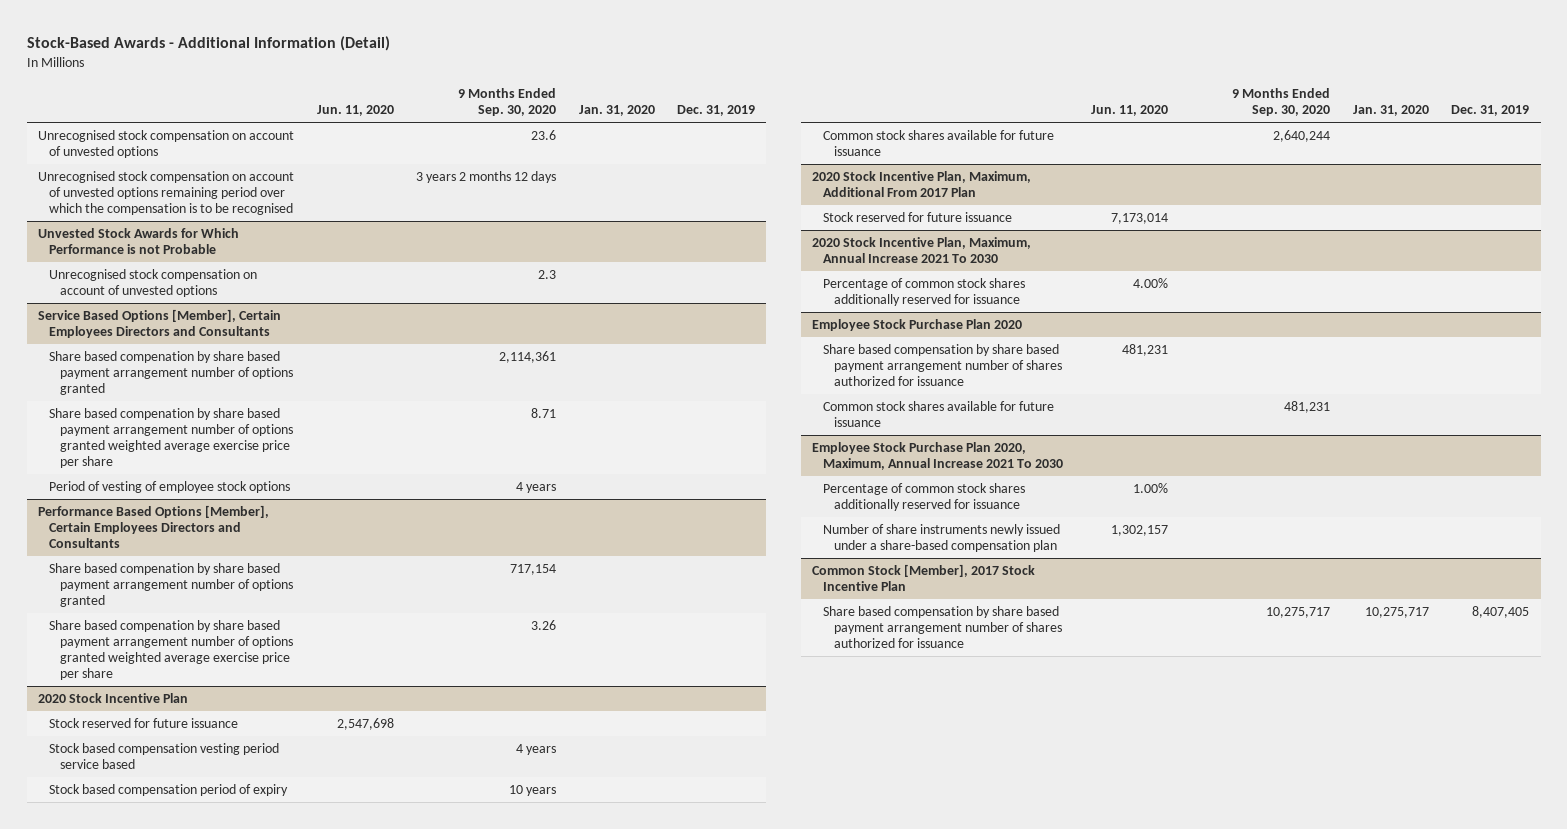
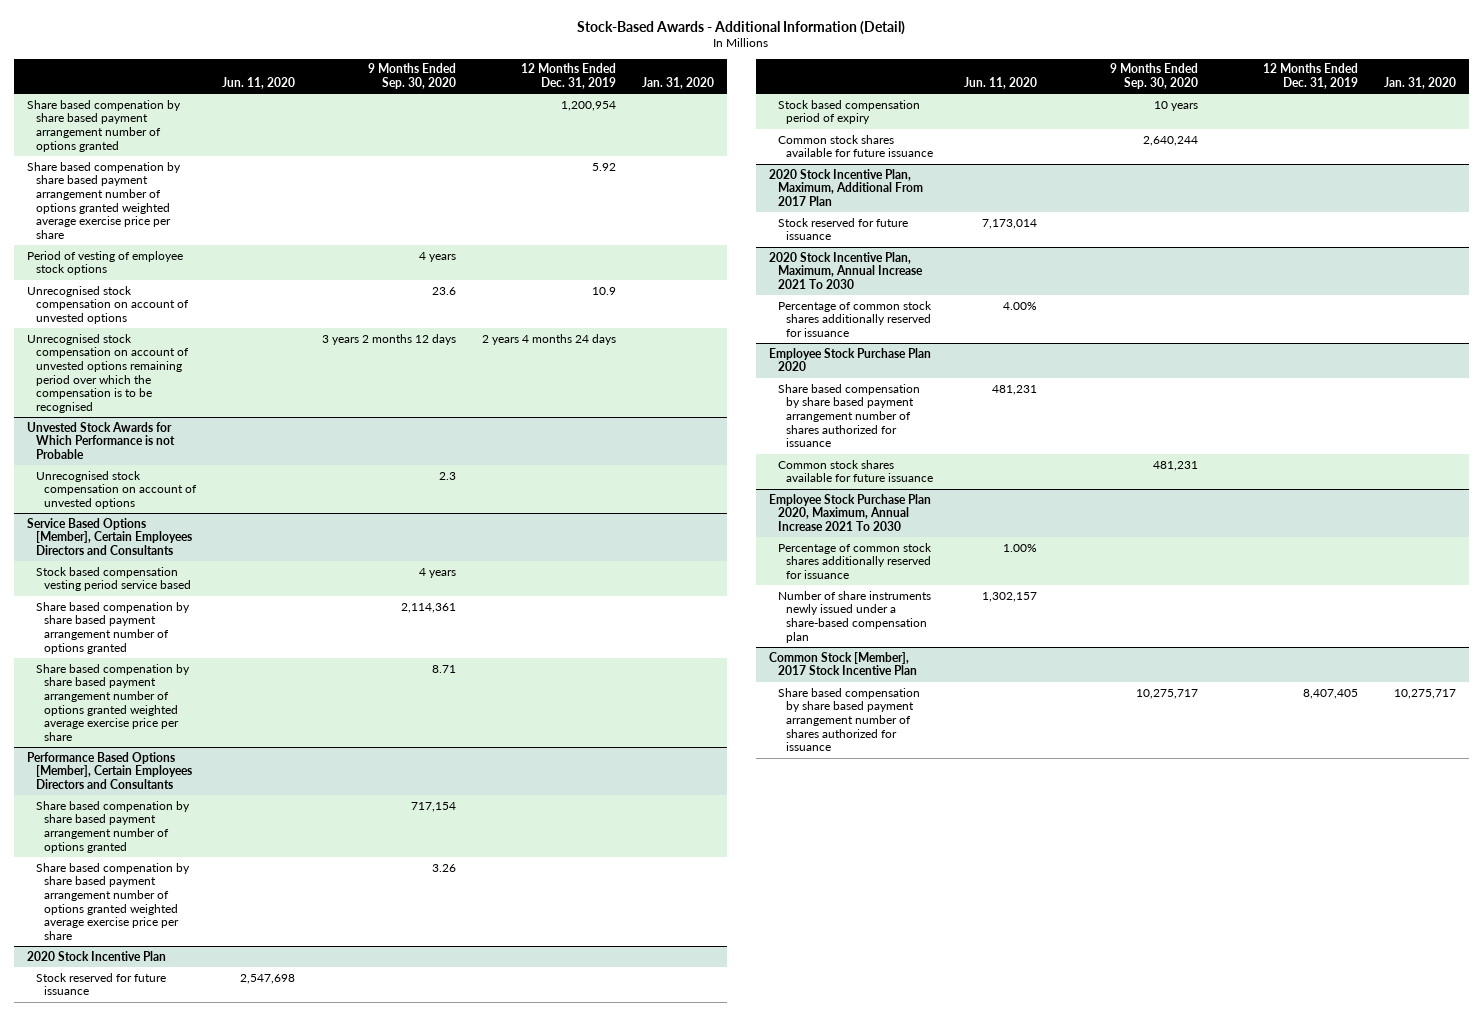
- | Jun. 11, 2020 | 9 Months Ended Sep. 30, 2020 | Jan. 31, 2020 | Dec. 31, 2019
+ | Jun. 11, 2020 | 9 Months Ended Sep. 30, 2020 | 12 Months Ended Dec. 31, 2019 | Jan. 31, 2020
+ Share based compenation by share based payment arrangement number of options granted | | | 1,200,954 |
+ Share based compenation by share based payment arrangement number of options granted weighted average exercise price per share | | | 5.92 |
+ Period of vesting of employee stock options | | 4 years | |
@ Service Based Options [Member], Certain Employees Directors and Consultants
+ Stock based compensation vesting period service based | | 4 years | |
- Period of vesting of employee stock options | | 4 years | |
@ 2020 Stock Incentive Plan
- Stock based compensation vesting period service based | | 4 years | |

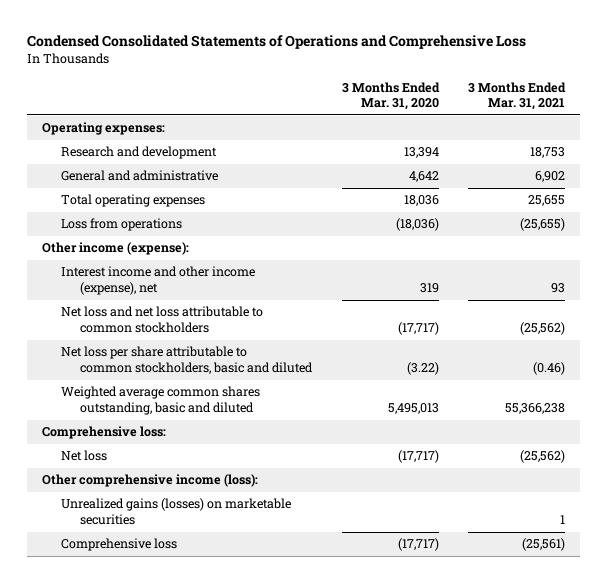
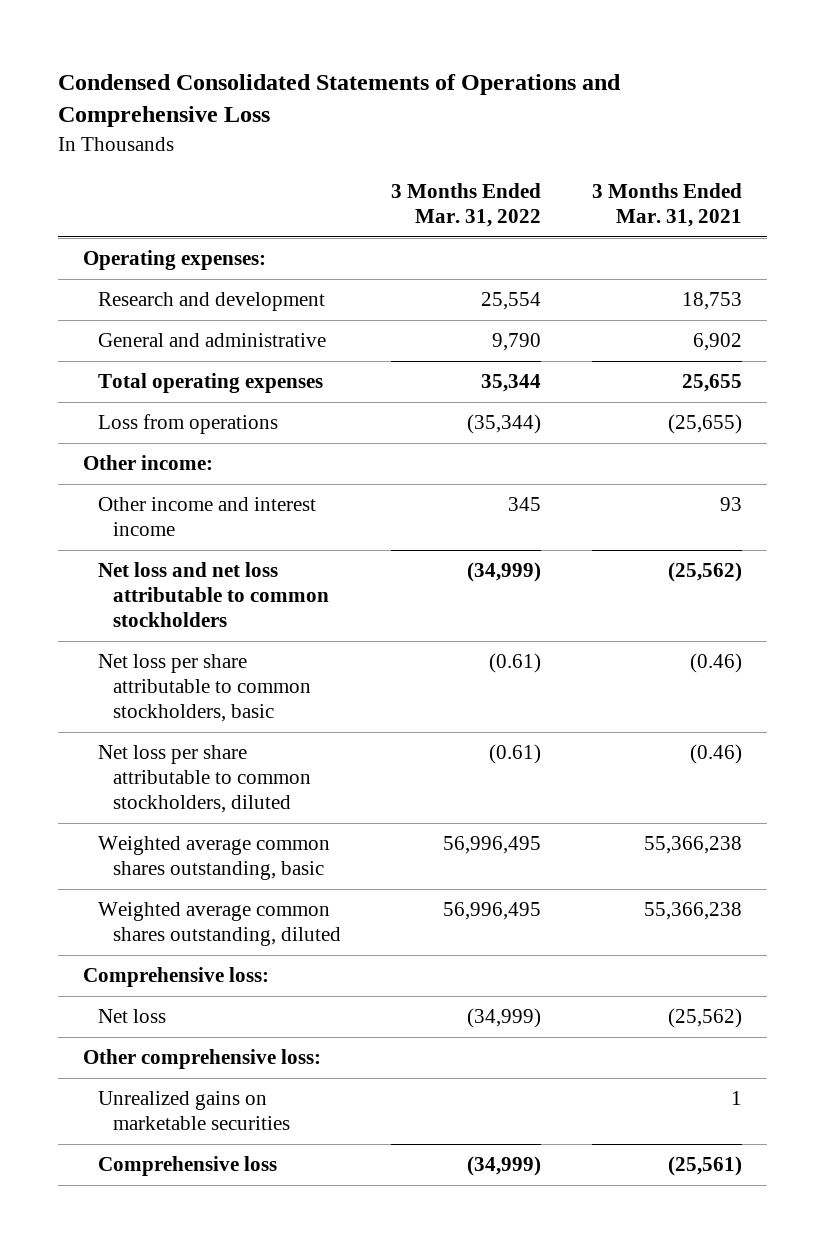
- | 3 Months Ended Mar. 31, 2020 | 3 Months Ended Mar. 31, 2021
+ | 3 Months Ended Mar. 31, 2022 | 3 Months Ended Mar. 31, 2021
- Other income (expense):
- Interest income and other income (expense), net | 319 | 93
+ Other income:
+ Other income and interest income | 345 | 93
- Net loss per share attributable to common stockholders, basic and diluted | (3.22) | (0.46)
- Weighted average common shares outstanding, basic and diluted | 5,495,013 | 55,366,238
+ Net loss per share attributable to common stockholders, basic | (0.61) | (0.46)
+ Net loss per share attributable to common stockholders, diluted | (0.61) | (0.46)
+ Weighted average common shares outstanding, basic | 56,996,495 | 55,366,238
+ Weighted average common shares outstanding, diluted | 56,996,495 | 55,366,238
- Other comprehensive income (loss):
- Unrealized gains (losses) on marketable securities | | 1
+ Other comprehensive loss:
+ Unrealized gains on marketable securities | | 1

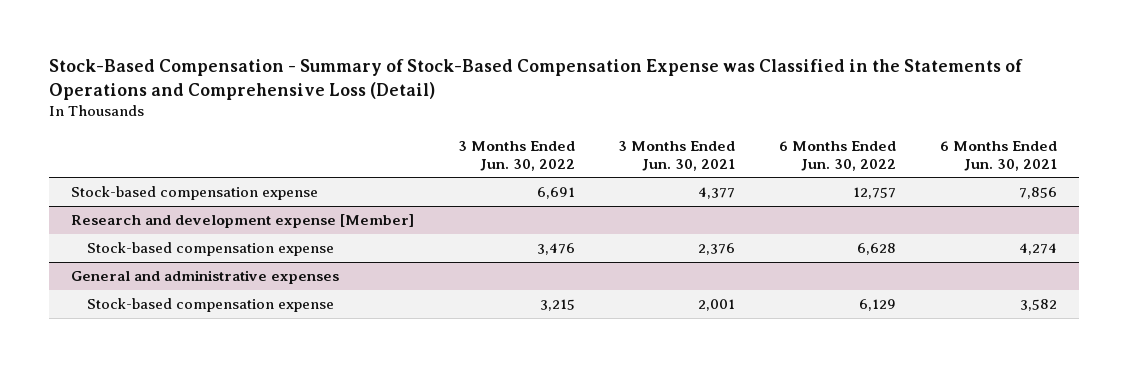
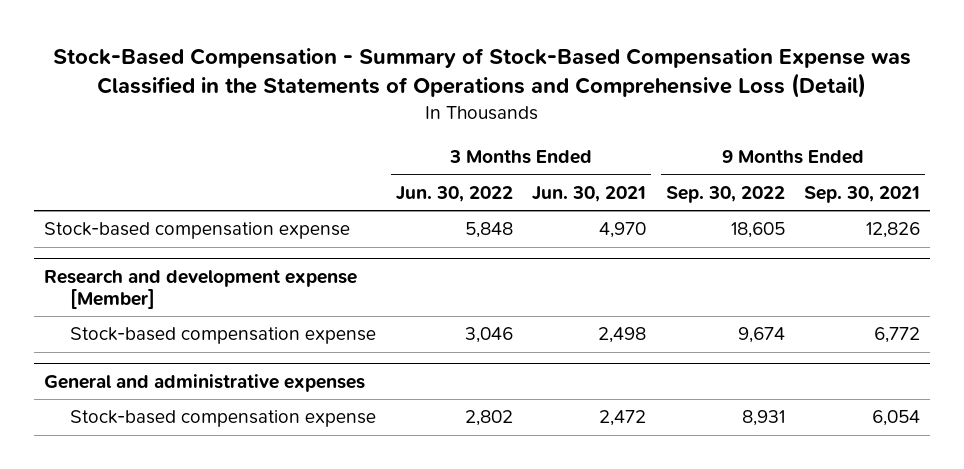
- | 3 Months Ended Jun. 30, 2022 | 3 Months Ended Jun. 30, 2021 | 6 Months Ended Jun. 30, 2022 | 6 Months Ended Jun. 30, 2021
+ | 3 Months Ended Jun. 30, 2022 | 3 Months Ended Jun. 30, 2021 | 9 Months Ended Sep. 30, 2022 | 9 Months Ended Sep. 30, 2021
- Stock-based compensation expense | 6,691 | 4,377 | 12,757 | 7,856
+ Stock-based compensation expense | 5,848 | 4,970 | 18,605 | 12,826
@ Research and development expense [Member]
- Stock-based compensation expense | 3,476 | 2,376 | 6,628 | 4,274
+ Stock-based compensation expense | 3,046 | 2,498 | 9,674 | 6,772
@ General and administrative expenses
- Stock-based compensation expense | 3,215 | 2,001 | 6,129 | 3,582
+ Stock-based compensation expense | 2,802 | 2,472 | 8,931 | 6,054

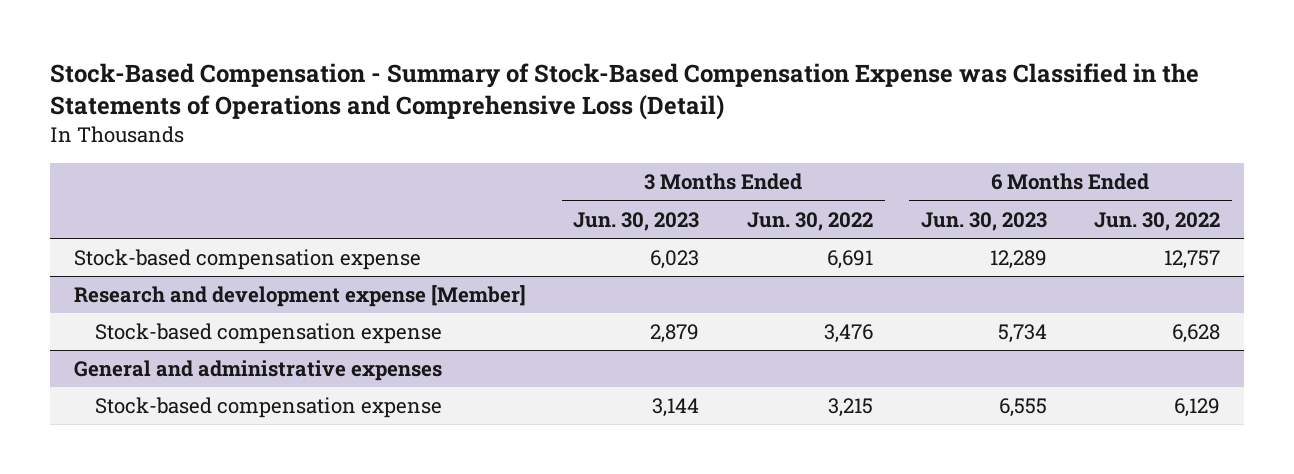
- | 3 Months Ended Jun. 30, 2022 | 3 Months Ended Jun. 30, 2021 | 9 Months Ended Sep. 30, 2022 | 9 Months Ended Sep. 30, 2021
+ | 3 Months Ended Jun. 30, 2023 | 3 Months Ended Jun. 30, 2022 | 6 Months Ended Jun. 30, 2023 | 6 Months Ended Jun. 30, 2022
- Stock-based compensation expense | 5,848 | 4,970 | 18,605 | 12,826
+ Stock-based compensation expense | 6,023 | 6,691 | 12,289 | 12,757
@ Research and development expense [Member]
- Stock-based compensation expense | 3,046 | 2,498 | 9,674 | 6,772
+ Stock-based compensation expense | 2,879 | 3,476 | 5,734 | 6,628
@ General and administrative expenses
- Stock-based compensation expense | 2,802 | 2,472 | 8,931 | 6,054
+ Stock-based compensation expense | 3,144 | 3,215 | 6,555 | 6,129

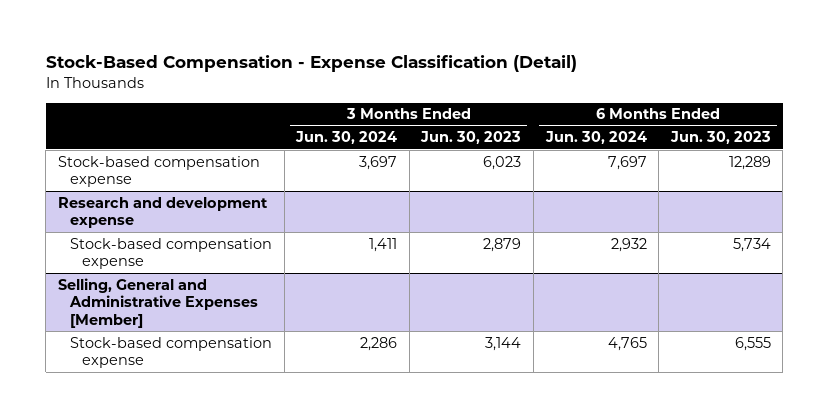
- Stock-Based Compensation - Summary of Stock-Based Compensation Expense was Classified in the Statements of Operations and Comprehensive Loss (Detail)
+ Stock-Based Compensation - Expense Classification (Detail)
- | 3 Months Ended Jun. 30, 2023 | 3 Months Ended Jun. 30, 2022 | 6 Months Ended Jun. 30, 2023 | 6 Months Ended Jun. 30, 2022
+ | 3 Months Ended Jun. 30, 2024 | 3 Months Ended Jun. 30, 2023 | 6 Months Ended Jun. 30, 2024 | 6 Months Ended Jun. 30, 2023
- Research and development expense [Member]
+ Research and development expense
- General and administrative expenses
+ Selling, General and Administrative Expenses [Member]

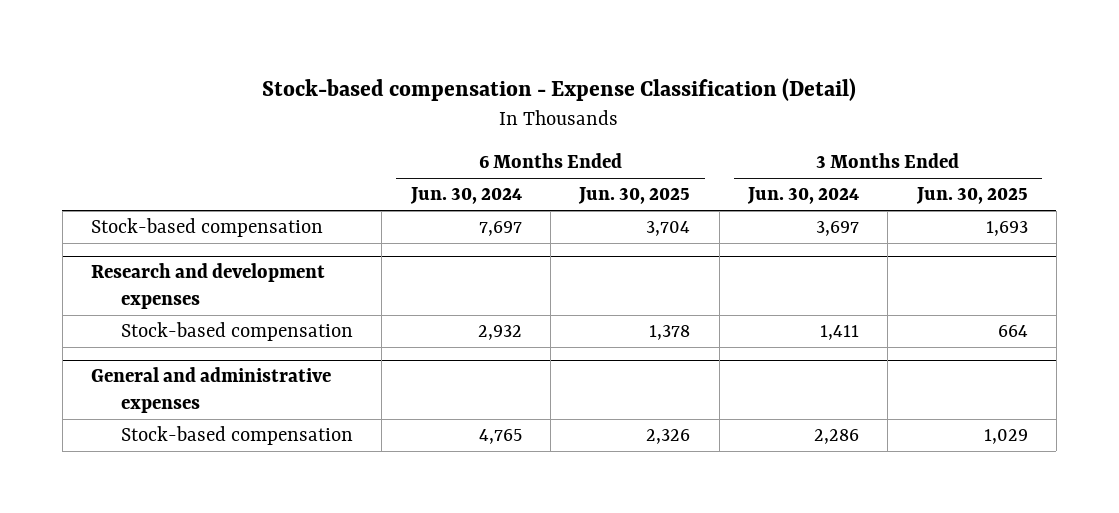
- Stock-Based Compensation - Expense Classification (Detail)
+ Stock-based compensation - Expense Classification (Detail)
- | 3 Months Ended Jun. 30, 2024 | 3 Months Ended Jun. 30, 2023 | 6 Months Ended Jun. 30, 2024 | 6 Months Ended Jun. 30, 2023
+ | 6 Months Ended Jun. 30, 2024 | 6 Months Ended Jun. 30, 2025 | 3 Months Ended Jun. 30, 2024 | 3 Months Ended Jun. 30, 2025
- Stock-based compensation expense | 3,697 | 6,023 | 7,697 | 12,289
- Research and development expense
- Stock-based compensation expense | 1,411 | 2,879 | 2,932 | 5,734
- Selling, General and Administrative Expenses [Member]
- Stock-based compensation expense | 2,286 | 3,144 | 4,765 | 6,555
+ Stock-based compensation | 7,697 | 3,704 | 3,697 | 1,693
+ Research and development expenses
+ Stock-based compensation | 2,932 | 1,378 | 1,411 | 664
+ General and administrative expenses
+ Stock-based compensation | 4,765 | 2,326 | 2,286 | 1,029

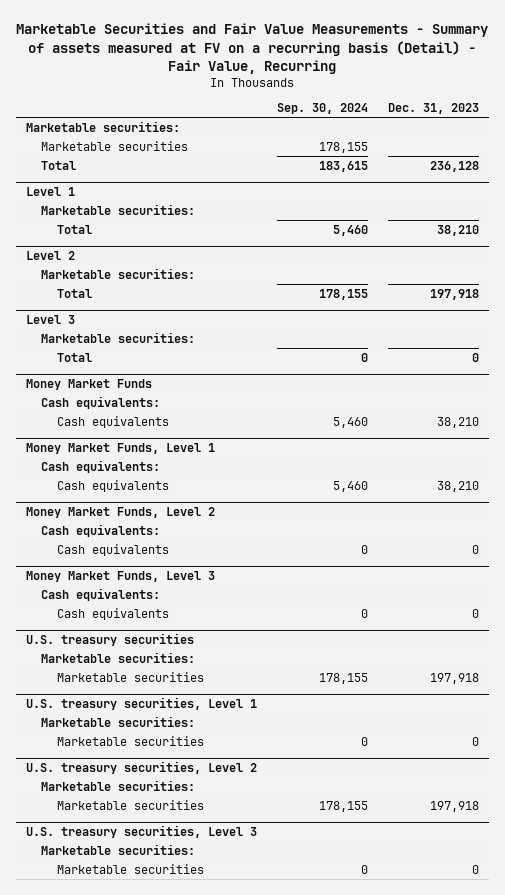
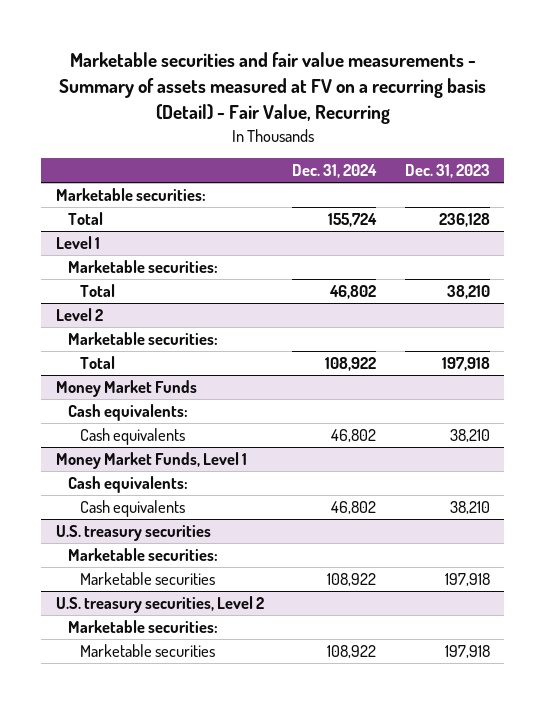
- Marketable Securities and Fair Value Measurements - Summary of assets measured at FV on a recurring basis (Detail) - Fair Value, Recurring
+ Marketable securities and fair value measurements - Summary of assets measured at FV on a recurring basis (Detail) - Fair Value, Recurring
- | Sep. 30, 2024 | Dec. 31, 2023
+ | Dec. 31, 2024 | Dec. 31, 2023
- Marketable securities | 178,155 |
- Level 3
- Marketable securities:
- Total | 0 | 0
- Money Market Funds, Level 2
- Cash equivalents:
- Cash equivalents | 0 | 0
- Money Market Funds, Level 3
- Cash equivalents:
- Cash equivalents | 0 | 0
- U.S. treasury securities, Level 1
- Marketable securities:
- Marketable securities | 0 | 0
- U.S. treasury securities, Level 3
- Marketable securities:
- Marketable securities | 0 | 0

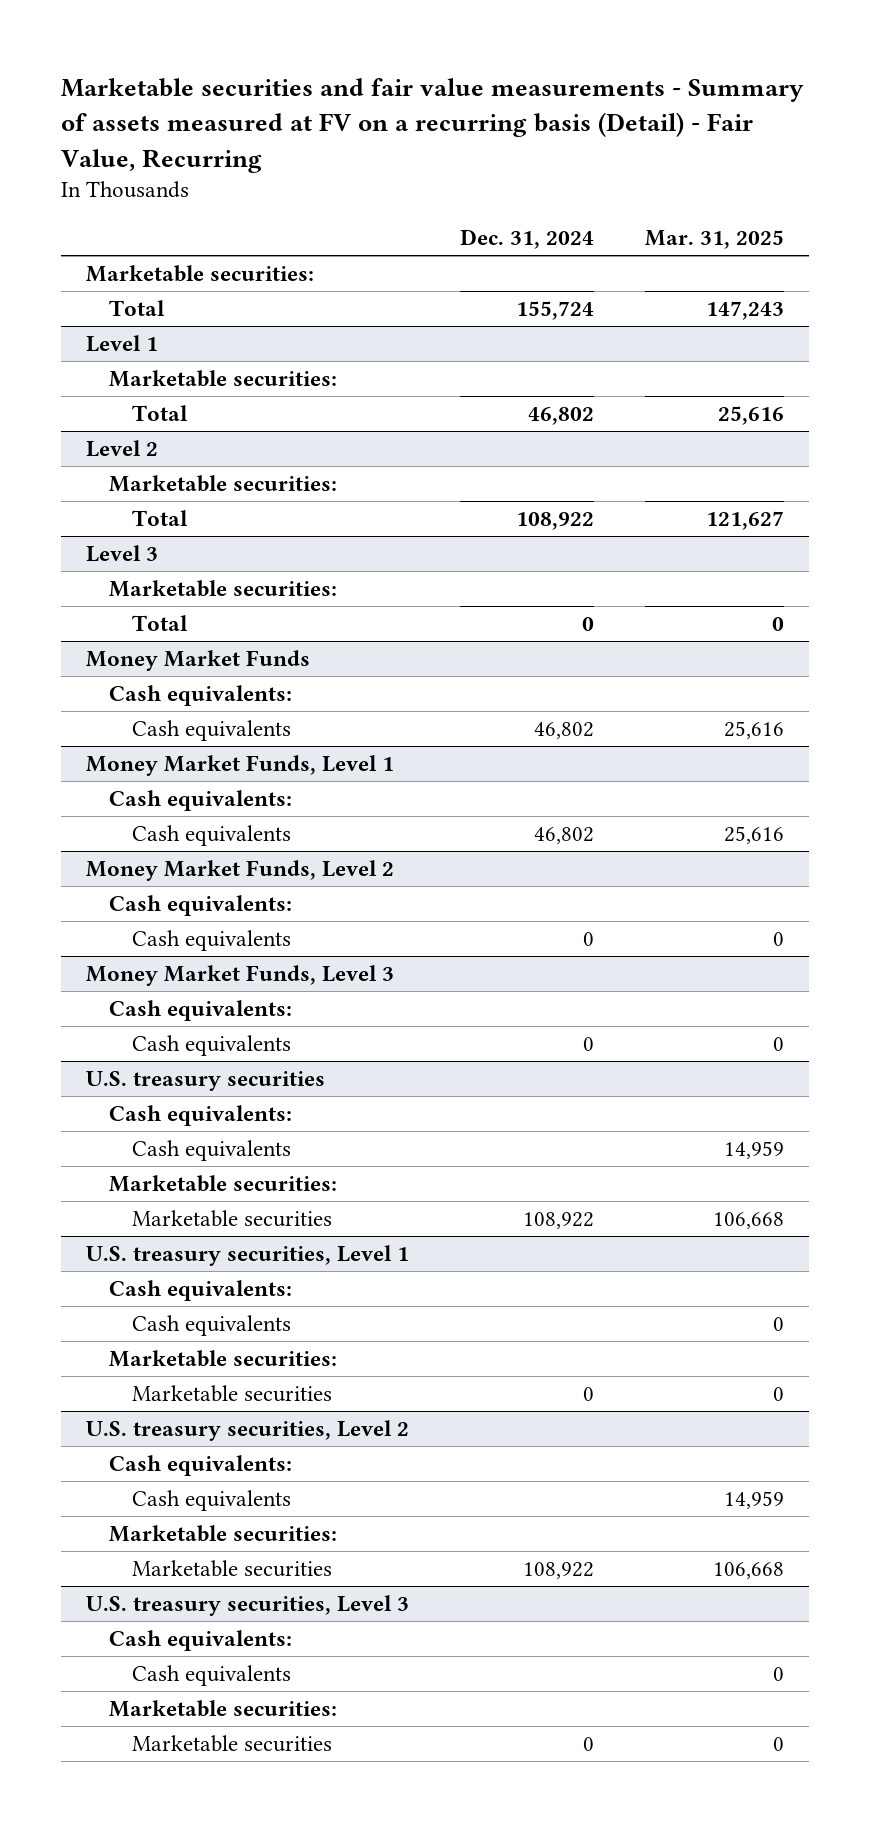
- | Dec. 31, 2024 | Dec. 31, 2023
+ | Dec. 31, 2024 | Mar. 31, 2025
+ Level 3
+ Marketable securities:
+ Total | 0 | 0
+ Money Market Funds, Level 2
+ Cash equivalents:
+ Cash equivalents | 0 | 0
+ Money Market Funds, Level 3
+ Cash equivalents:
+ Cash equivalents | 0 | 0
@ U.S. treasury securities
+ Cash equivalents:
+ Cash equivalents | | 14,959
+ U.S. treasury securities, Level 1
+ Cash equivalents:
+ Cash equivalents | | 0
+ Marketable securities:
+ Marketable securities | 0 | 0
@ U.S. treasury securities, Level 2
+ Cash equivalents:
+ Cash equivalents | | 14,959
+ U.S. treasury securities, Level 3
+ Cash equivalents:
+ Cash equivalents | | 0
+ Marketable securities:
+ Marketable securities | 0 | 0

